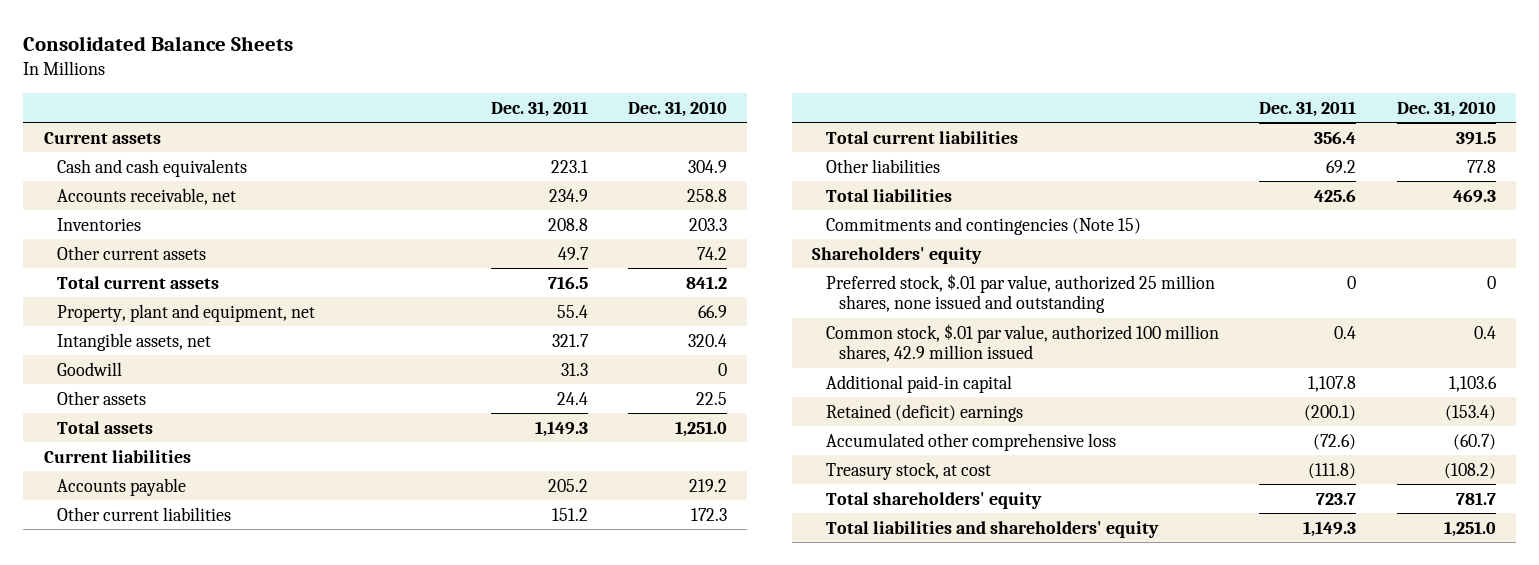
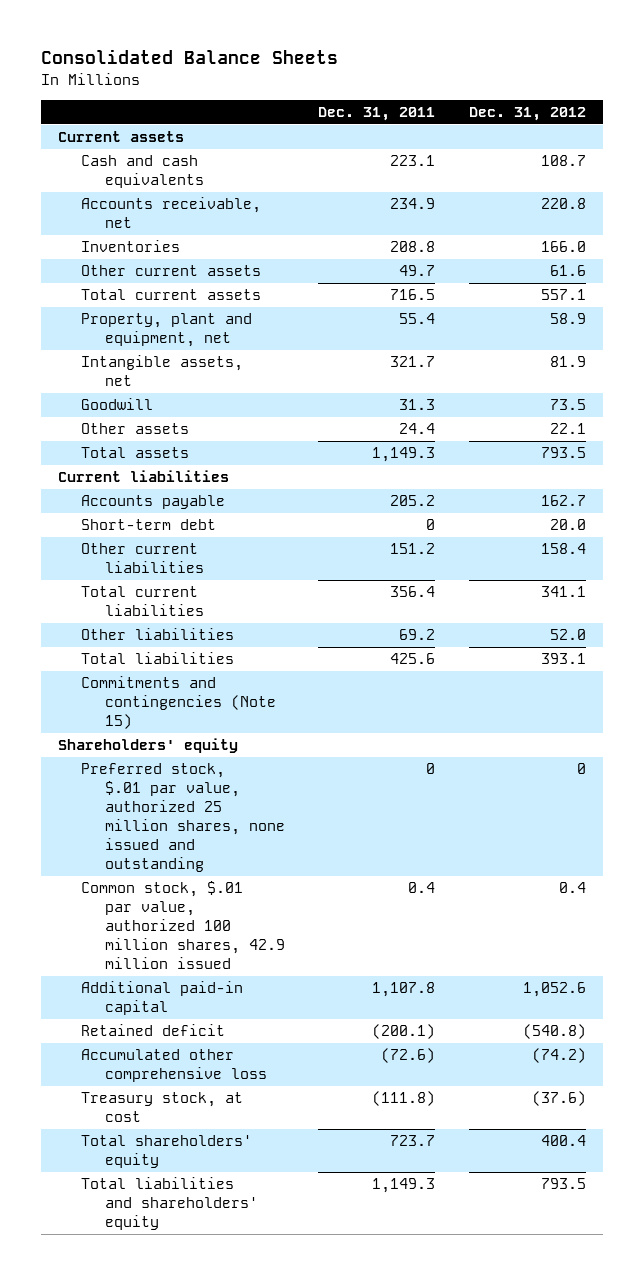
- | Dec. 31, 2011 | Dec. 31, 2010
+ | Dec. 31, 2011 | Dec. 31, 2012
+ Short-term debt | 0 | 20.0
- Retained (deficit) earnings | (200.1) | (153.4)
+ Retained deficit | (200.1) | (540.8)

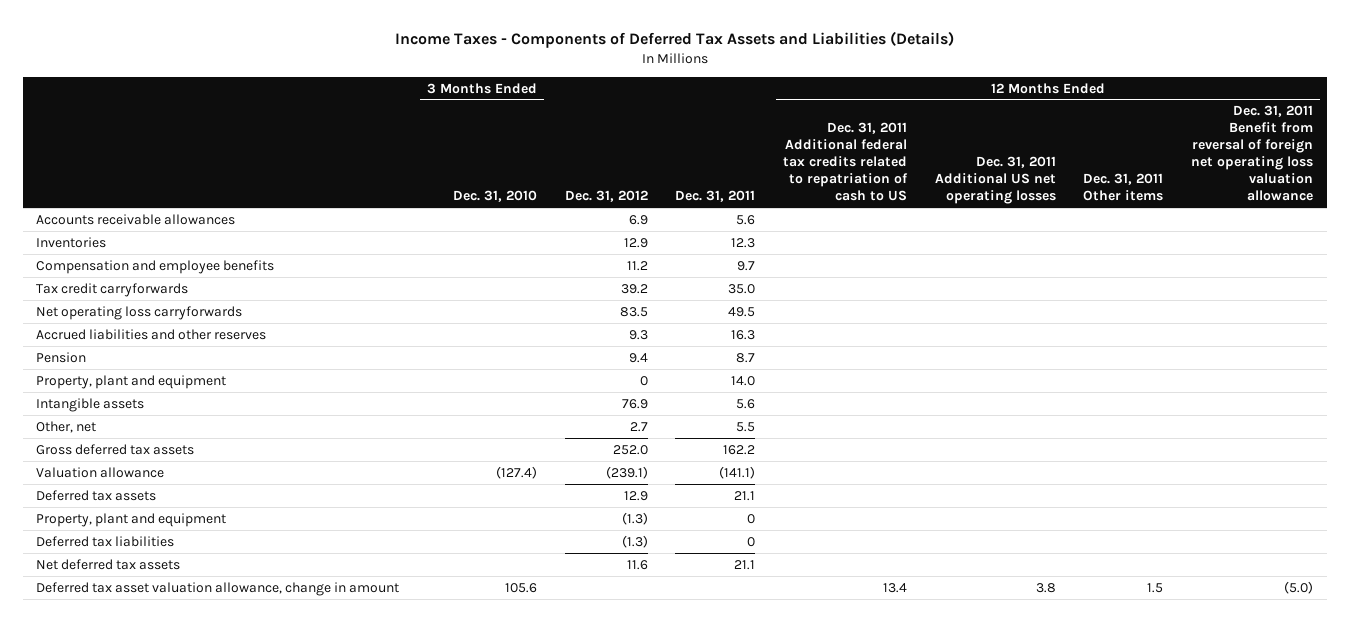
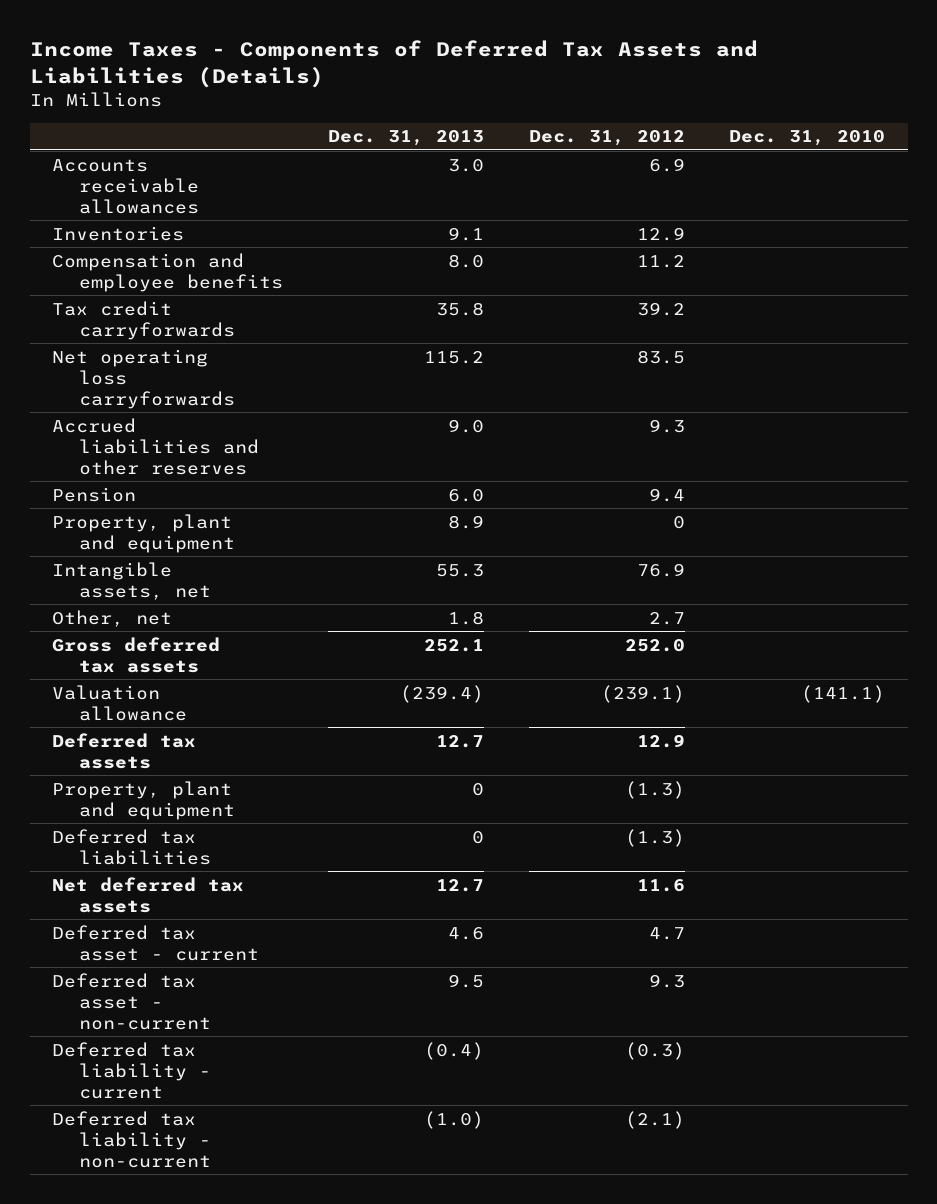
- | 3 Months Ended Dec. 31, 2010 | Dec. 31, 2012 | Dec. 31, 2011 | 12 Months Ended Dec. 31, 2011 Additional federal tax credits related to repatriation of cash to US | 12 Months Ended Dec. 31, 2011 Additional US net operating losses | 12 Months Ended Dec. 31, 2011 Other items | 12 Months Ended Dec. 31, 2011 Benefit from reversal of foreign net operating loss valuation allowance
+ | Dec. 31, 2013 | Dec. 31, 2012 | Dec. 31, 2010
- Intangible assets | | 76.9 | 5.6 | | | |
+ Intangible assets, net | 55.3 | 76.9 |
- Deferred tax asset valuation allowance, change in amount | 105.6 | | | 13.4 | 3.8 | 1.5 | (5.0)
+ Deferred tax asset - current | 4.6 | 4.7 |
+ Deferred tax asset - non-current | 9.5 | 9.3 |
+ Deferred tax liability - current | (0.4) | (0.3) |
+ Deferred tax liability - non-current | (1.0) | (2.1) |

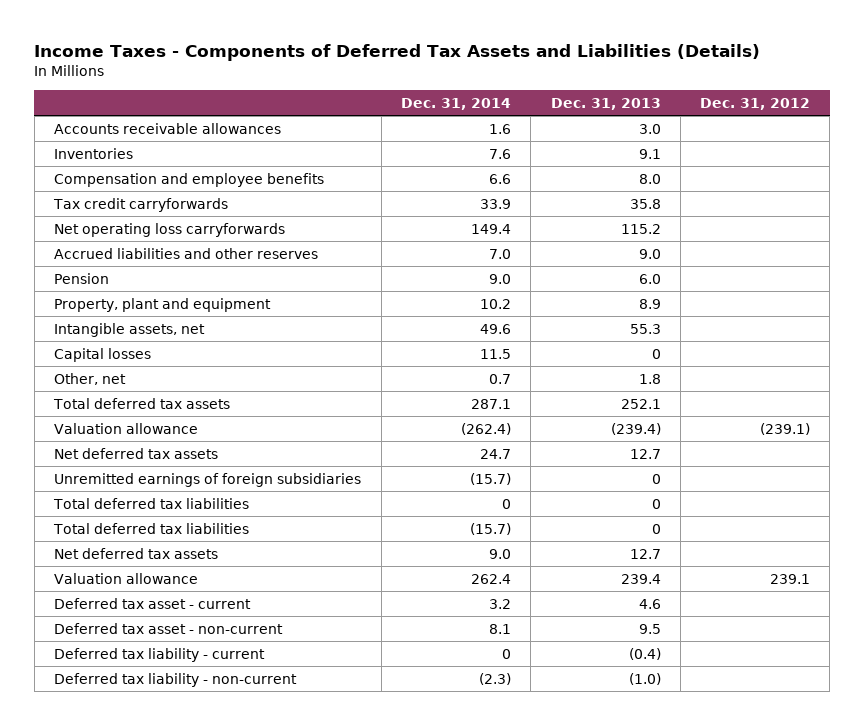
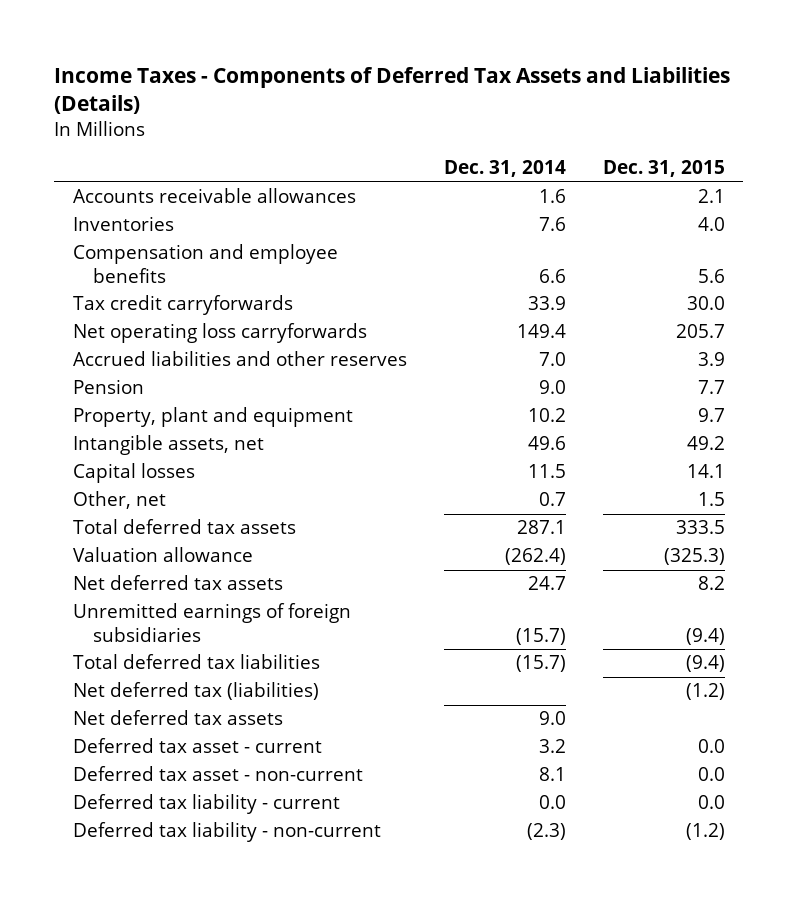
- | Dec. 31, 2014 | Dec. 31, 2013 | Dec. 31, 2012
+ | Dec. 31, 2014 | Dec. 31, 2015
- Total deferred tax liabilities | 0 | 0 |
+ Net deferred tax (liabilities) | | (1.2)
- Valuation allowance | 262.4 | 239.4 | 239.1
- Deferred tax liability - current | 0 | (0.4) |
+ Deferred tax liability - current | 0.0 | 0.0

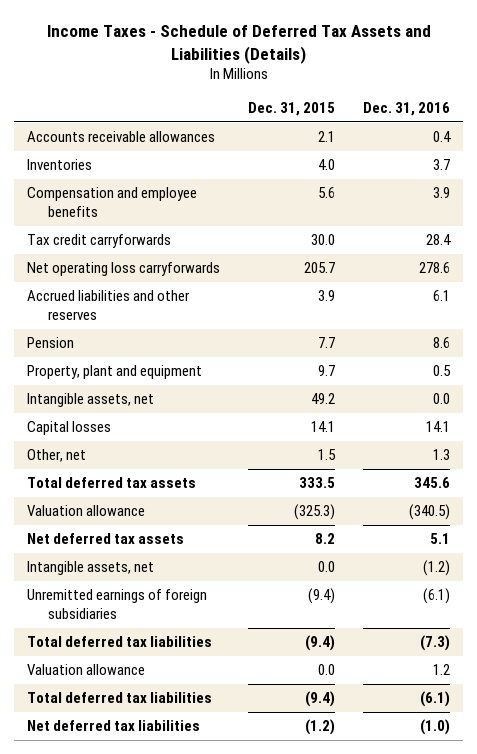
- Income Taxes - Components of Deferred Tax Assets and Liabilities (Details)
+ Income Taxes - Schedule of Deferred Tax Assets and Liabilities (Details)
- | Dec. 31, 2014 | Dec. 31, 2015
+ | Dec. 31, 2015 | Dec. 31, 2016
+ Intangible assets, net | 0.0 | (1.2)
- Net deferred tax (liabilities) | | (1.2)
- Net deferred tax assets | 9.0 |
- Deferred tax asset - current | 3.2 | 0.0
- Deferred tax asset - non-current | 8.1 | 0.0
- Deferred tax liability - current | 0.0 | 0.0
- Deferred tax liability - non-current | (2.3) | (1.2)
+ Valuation allowance | 0.0 | 1.2
+ Total deferred tax liabilities | (9.4) | (6.1)
+ Net deferred tax liabilities | (1.2) | (1.0)

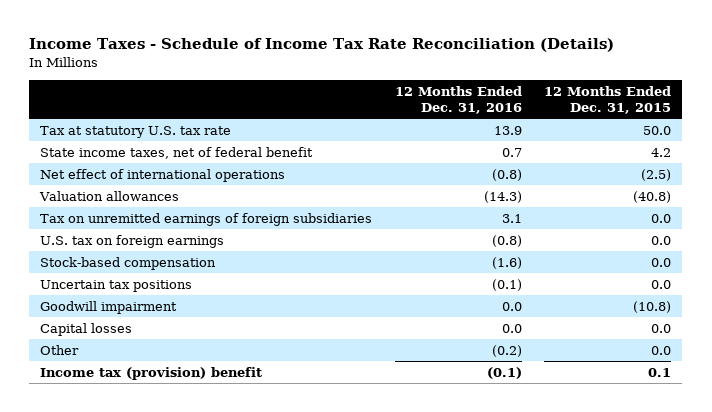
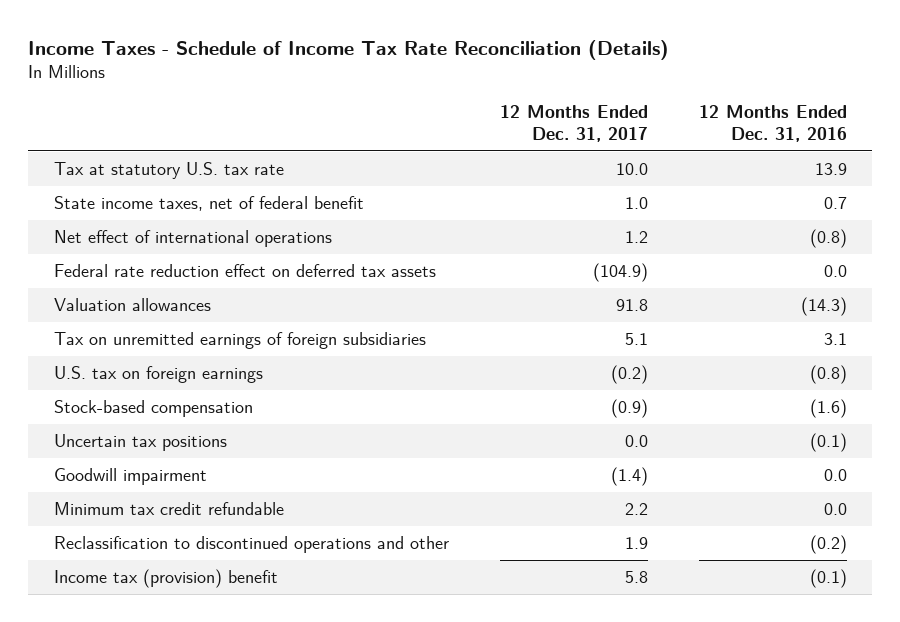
- | 12 Months Ended Dec. 31, 2016 | 12 Months Ended Dec. 31, 2015
+ | 12 Months Ended Dec. 31, 2017 | 12 Months Ended Dec. 31, 2016
+ Federal rate reduction effect on deferred tax assets | (104.9) | 0.0
- Capital losses | 0.0 | 0.0
- Other | (0.2) | 0.0
+ Minimum tax credit refundable | 2.2 | 0.0
+ Reclassification to discontinued operations and other | 1.9 | (0.2)

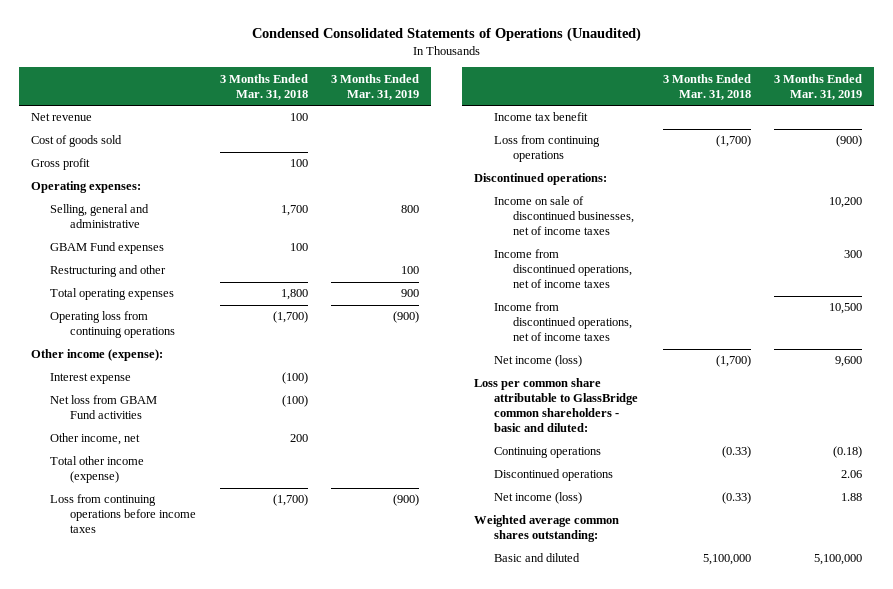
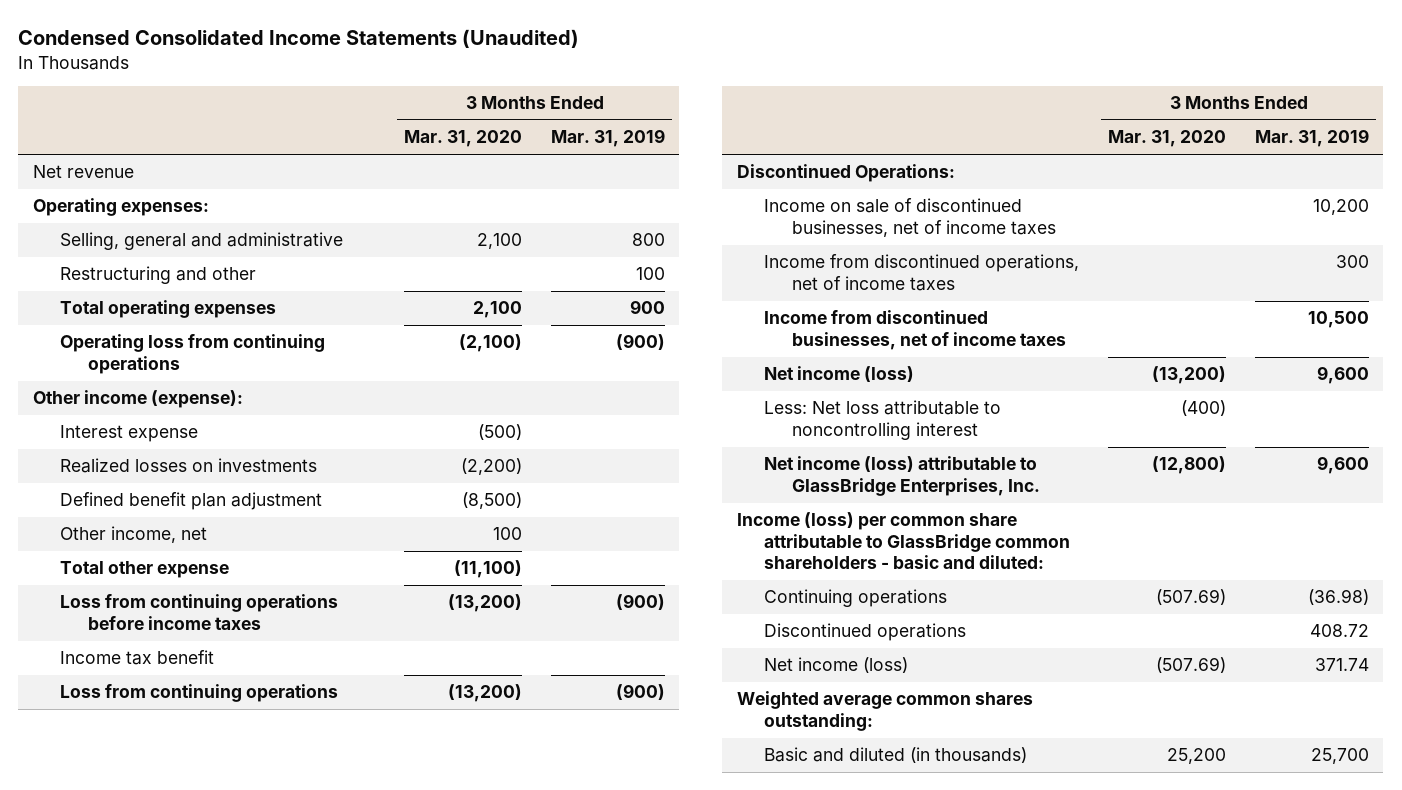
- Condensed Consolidated Statements of Operations (Unaudited)
+ Condensed Consolidated Income Statements (Unaudited)
- | 3 Months Ended Mar. 31, 2018 | 3 Months Ended Mar. 31, 2019
+ | 3 Months Ended Mar. 31, 2020 | 3 Months Ended Mar. 31, 2019
- Cost of goods sold
- Gross profit | 100 |
- GBAM Fund expenses | 100 |
- Net loss from GBAM Fund activities | (100) |
+ Realized losses on investments | (2,200) |
+ Defined benefit plan adjustment | (8,500) |
- Total other income (expense)
+ Total other expense | (11,100) |
- Discontinued operations:
+ Discontinued Operations:
- Income from discontinued operations, net of income taxes | | 10,500
+ Income from discontinued businesses, net of income taxes | | 10,500
- Loss per common share attributable to GlassBridge common shareholders - basic and diluted:
- Continuing operations | (0.33) | (0.18)
- Discontinued operations | | 2.06
- Net income (loss) | (0.33) | 1.88
+ Less: Net loss attributable to noncontrolling interest | (400) |
+ Net income (loss) attributable to GlassBridge Enterprises, Inc. | (12,800) | 9,600
+ Income (loss) per common share attributable to GlassBridge common shareholders - basic and diluted:
+ Continuing operations | (507.69) | (36.98)
+ Discontinued operations | | 408.72
+ Net income (loss) | (507.69) | 371.74
- Basic and diluted | 5,100,000 | 5,100,000
+ Basic and diluted (in thousands) | 25,200 | 25,700

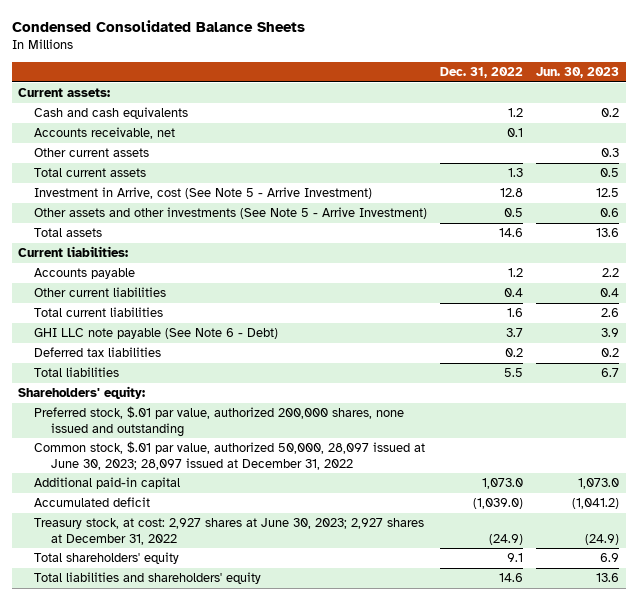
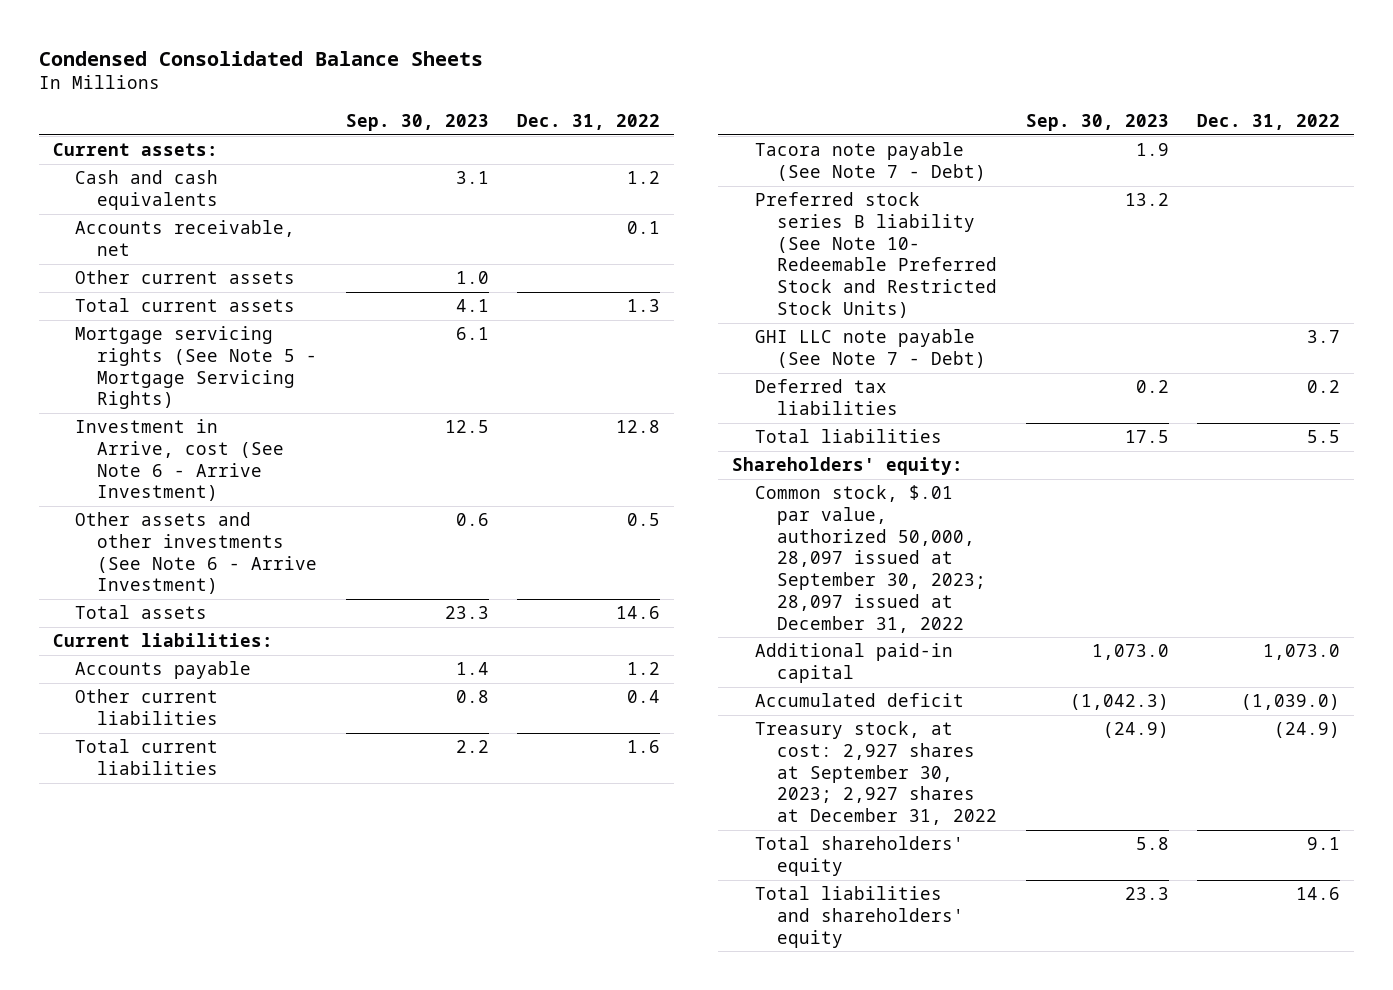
- | Dec. 31, 2022 | Jun. 30, 2023
+ | Sep. 30, 2023 | Dec. 31, 2022
- Investment in Arrive, cost (See Note 5 - Arrive Investment) | 12.8 | 12.5
- Other assets and other investments (See Note 5 - Arrive Investment) | 0.5 | 0.6
+ Mortgage servicing rights (See Note 5 - Mortgage Servicing Rights) | 6.1 |
+ Investment in Arrive, cost (See Note 6 - Arrive Investment) | 12.5 | 12.8
+ Other assets and other investments (See Note 6 - Arrive Investment) | 0.6 | 0.5
- GHI LLC note payable (See Note 6 - Debt) | 3.7 | 3.9
+ Tacora note payable (See Note 7 - Debt) | 1.9 |
+ Preferred stock series B liability (See Note 10- Redeemable Preferred Stock and Restricted Stock Units) | 13.2 |
+ GHI LLC note payable (See Note 7 - Debt) | | 3.7
- Preferred stock, $.01 par value, authorized 200,000 shares, none issued and outstanding
- Common stock, $.01 par value, authorized 50,000, 28,097 issued at June 30, 2023; 28,097 issued at December 31, 2022
+ Common stock, $.01 par value, authorized 50,000, 28,097 issued at September 30, 2023; 28,097 issued at December 31, 2022
- Treasury stock, at cost: 2,927 shares at June 30, 2023; 2,927 shares at December 31, 2022 | (24.9) | (24.9)
+ Treasury stock, at cost: 2,927 shares at September 30, 2023; 2,927 shares at December 31, 2022 | (24.9) | (24.9)

